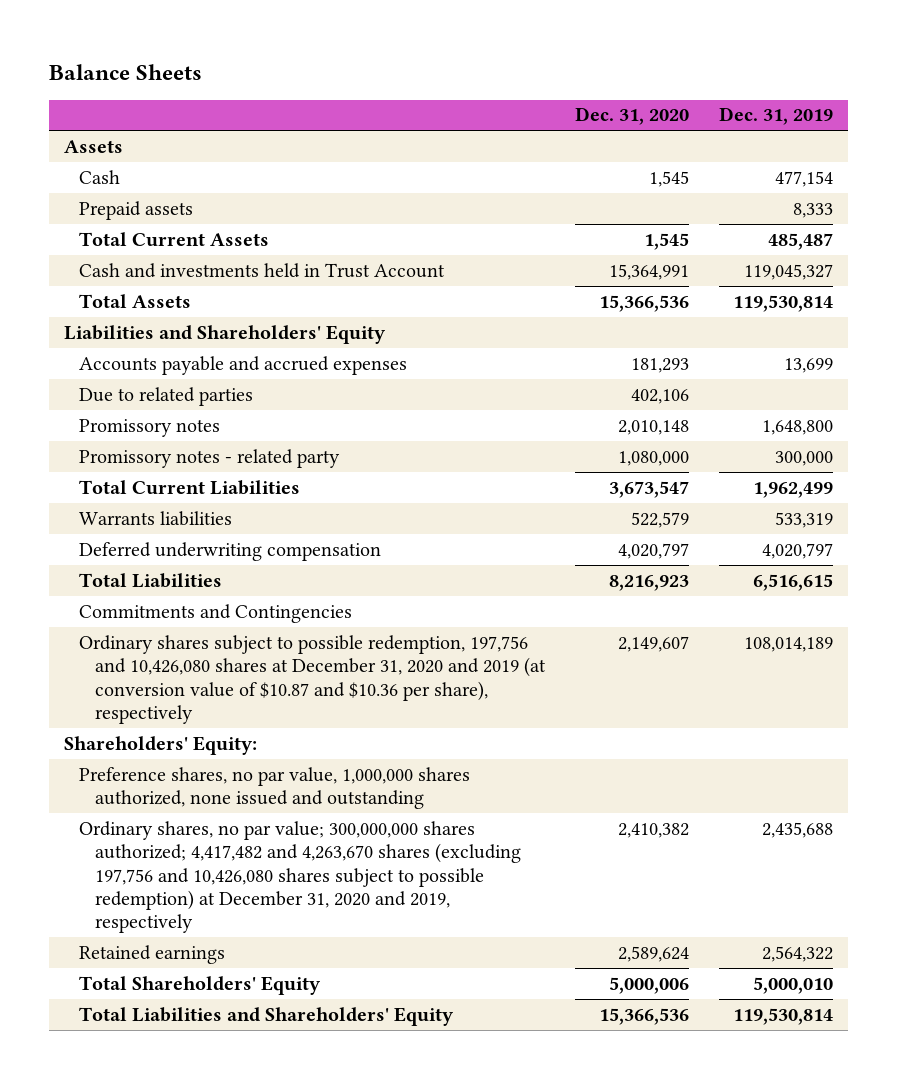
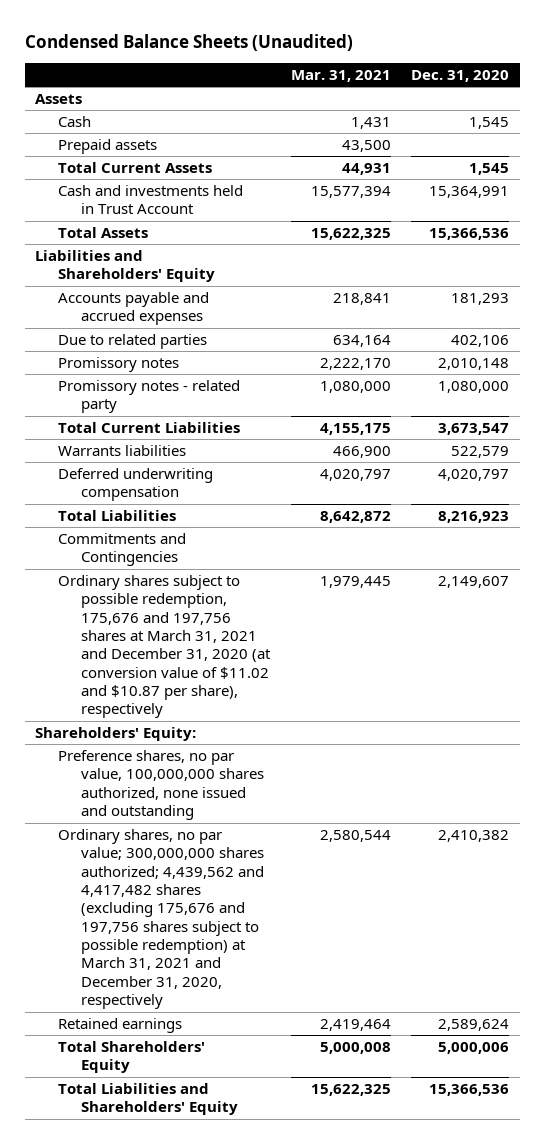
- Balance Sheets
+ Condensed Balance Sheets (Unaudited)
- | Dec. 31, 2020 | Dec. 31, 2019
+ | Mar. 31, 2021 | Dec. 31, 2020
- Ordinary shares subject to possible redemption, 197,756 and 10,426,080 shares at December 31, 2020 and 2019 (at conversion value of $10.87 and $10.36 per share), respectively | 2,149,607 | 108,014,189
+ Ordinary shares subject to possible redemption, 175,676 and 197,756 shares at March 31, 2021 and December 31, 2020 (at conversion value of $11.02 and $10.87 per share), respectively | 1,979,445 | 2,149,607
- Preference shares, no par value, 1,000,000 shares authorized, none issued and outstanding
- Ordinary shares, no par value; 300,000,000 shares authorized; 4,417,482 and 4,263,670 shares (excluding 197,756 and 10,426,080 shares subject to possible redemption) at December 31, 2020 and 2019, respectively | 2,410,382 | 2,435,688
+ Preference shares, no par value, 100,000,000 shares authorized, none issued and outstanding
+ Ordinary shares, no par value; 300,000,000 shares authorized; 4,439,562 and 4,417,482 shares (excluding 175,676 and 197,756 shares subject to possible redemption) at March 31, 2021 and December 31, 2020, respectively | 2,580,544 | 2,410,382

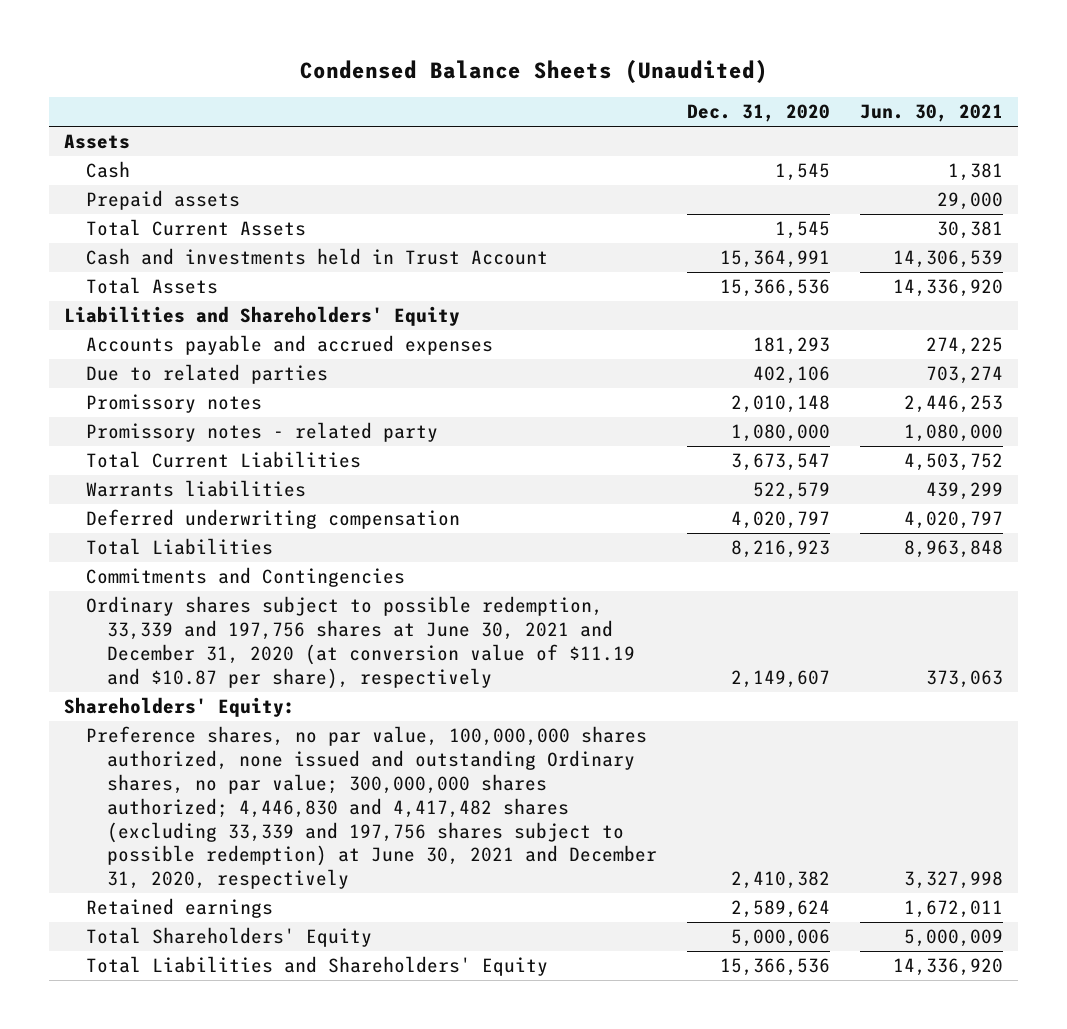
- | Mar. 31, 2021 | Dec. 31, 2020
+ | Dec. 31, 2020 | Jun. 30, 2021
- Ordinary shares subject to possible redemption, 175,676 and 197,756 shares at March 31, 2021 and December 31, 2020 (at conversion value of $11.02 and $10.87 per share), respectively | 1,979,445 | 2,149,607
+ Ordinary shares subject to possible redemption, 33,339 and 197,756 shares at June 30, 2021 and December 31, 2020 (at conversion value of $11.19 and $10.87 per share), respectively | 2,149,607 | 373,063
- Preference shares, no par value, 100,000,000 shares authorized, none issued and outstanding
- Ordinary shares, no par value; 300,000,000 shares authorized; 4,439,562 and 4,417,482 shares (excluding 175,676 and 197,756 shares subject to possible redemption) at March 31, 2021 and December 31, 2020, respectively | 2,580,544 | 2,410,382
+ Preference shares, no par value, 100,000,000 shares authorized, none issued and outstanding Ordinary shares, no par value; 300,000,000 shares authorized; 4,446,830 and 4,417,482 shares (excluding 33,339 and 197,756 shares subject to possible redemption) at June 30, 2021 and December 31, 2020, respectively | 2,410,382 | 3,327,998

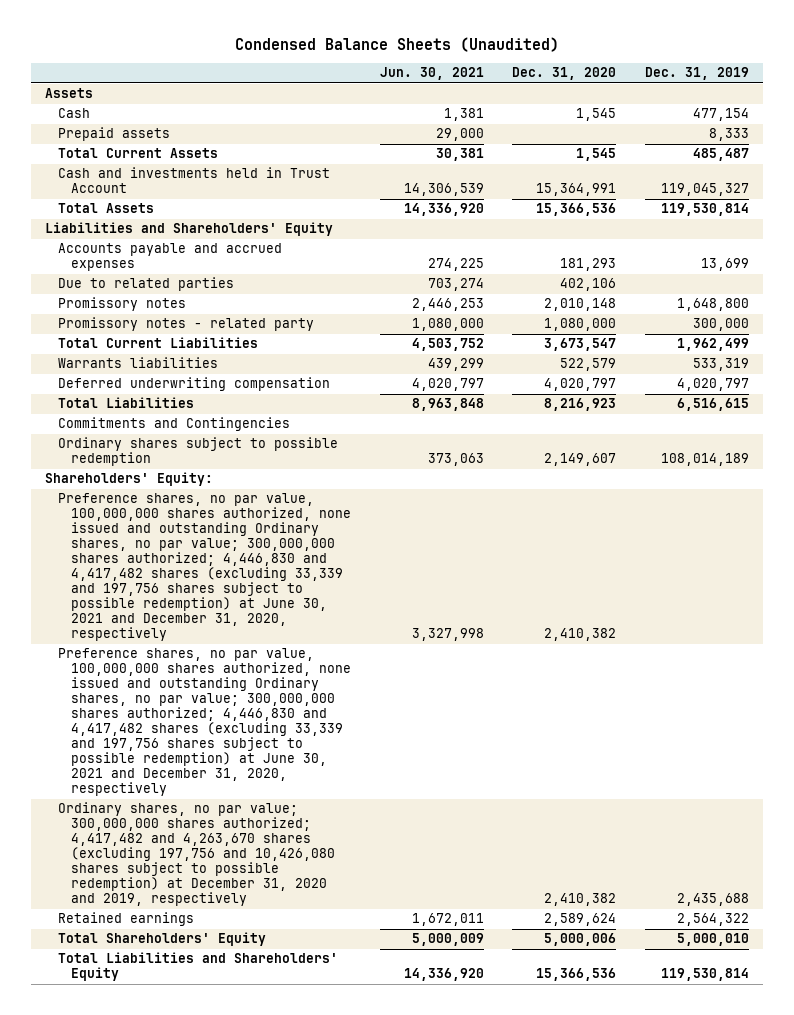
- | Dec. 31, 2020 | Jun. 30, 2021
+ | Jun. 30, 2021 | Dec. 31, 2020 | Dec. 31, 2019
- Ordinary shares subject to possible redemption, 33,339 and 197,756 shares at June 30, 2021 and December 31, 2020 (at conversion value of $11.19 and $10.87 per share), respectively | 2,149,607 | 373,063
+ Ordinary shares subject to possible redemption | 373,063 | 2,149,607 | 108,014,189
+ Preference shares, no par value, 100,000,000 shares authorized, none issued and outstanding Ordinary shares, no par value; 300,000,000 shares authorized; 4,446,830 and 4,417,482 shares (excluding 33,339 and 197,756 shares subject to possible redemption) at June 30, 2021 and December 31, 2020, respectively
+ Ordinary shares, no par value; 300,000,000 shares authorized; 4,417,482 and 4,263,670 shares (excluding 197,756 and 10,426,080 shares subject to possible redemption) at December 31, 2020 and 2019, respectively | | 2,410,382 | 2,435,688

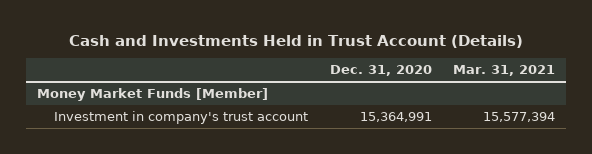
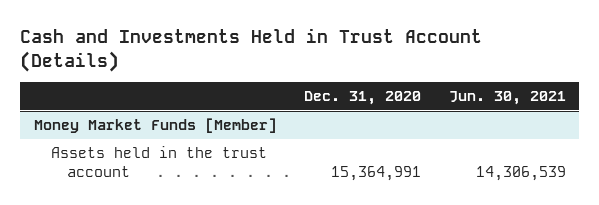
- | Dec. 31, 2020 | Mar. 31, 2021
+ | Dec. 31, 2020 | Jun. 30, 2021
@ Money Market Funds [Member]
- Investment in company's trust account | 15,364,991 | 15,577,394
+ Assets held in the trust account | 15,364,991 | 14,306,539

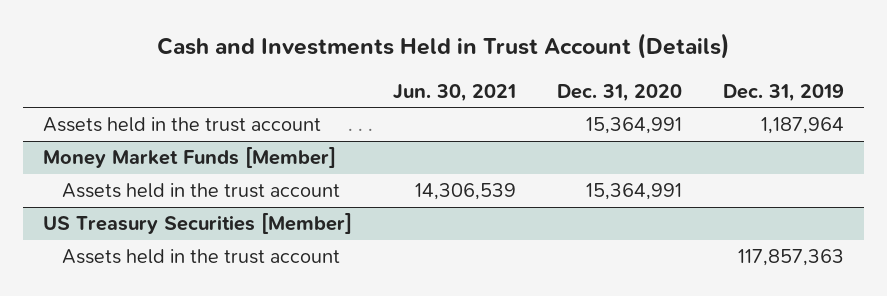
- | Dec. 31, 2020 | Jun. 30, 2021
+ | Jun. 30, 2021 | Dec. 31, 2020 | Dec. 31, 2019
+ Assets held in the trust account | | 15,364,991 | 1,187,964
+ US Treasury Securities [Member]
+ Assets held in the trust account | | | 117,857,363

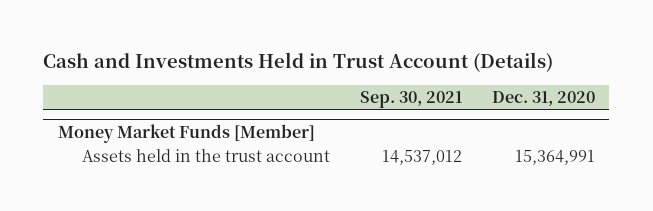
- | Jun. 30, 2021 | Dec. 31, 2020 | Dec. 31, 2019
+ | Sep. 30, 2021 | Dec. 31, 2020
- Assets held in the trust account | | 15,364,991 | 1,187,964
- US Treasury Securities [Member]
- Assets held in the trust account | | | 117,857,363

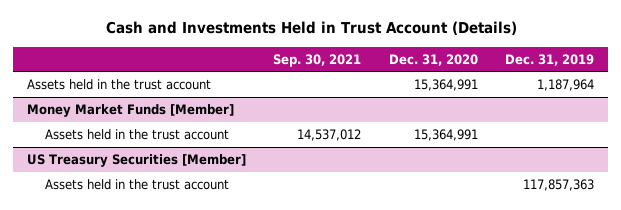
- | Sep. 30, 2021 | Dec. 31, 2020
+ | Sep. 30, 2021 | Dec. 31, 2020 | Dec. 31, 2019
+ Assets held in the trust account | | 15,364,991 | 1,187,964
+ US Treasury Securities [Member]
+ Assets held in the trust account | | | 117,857,363

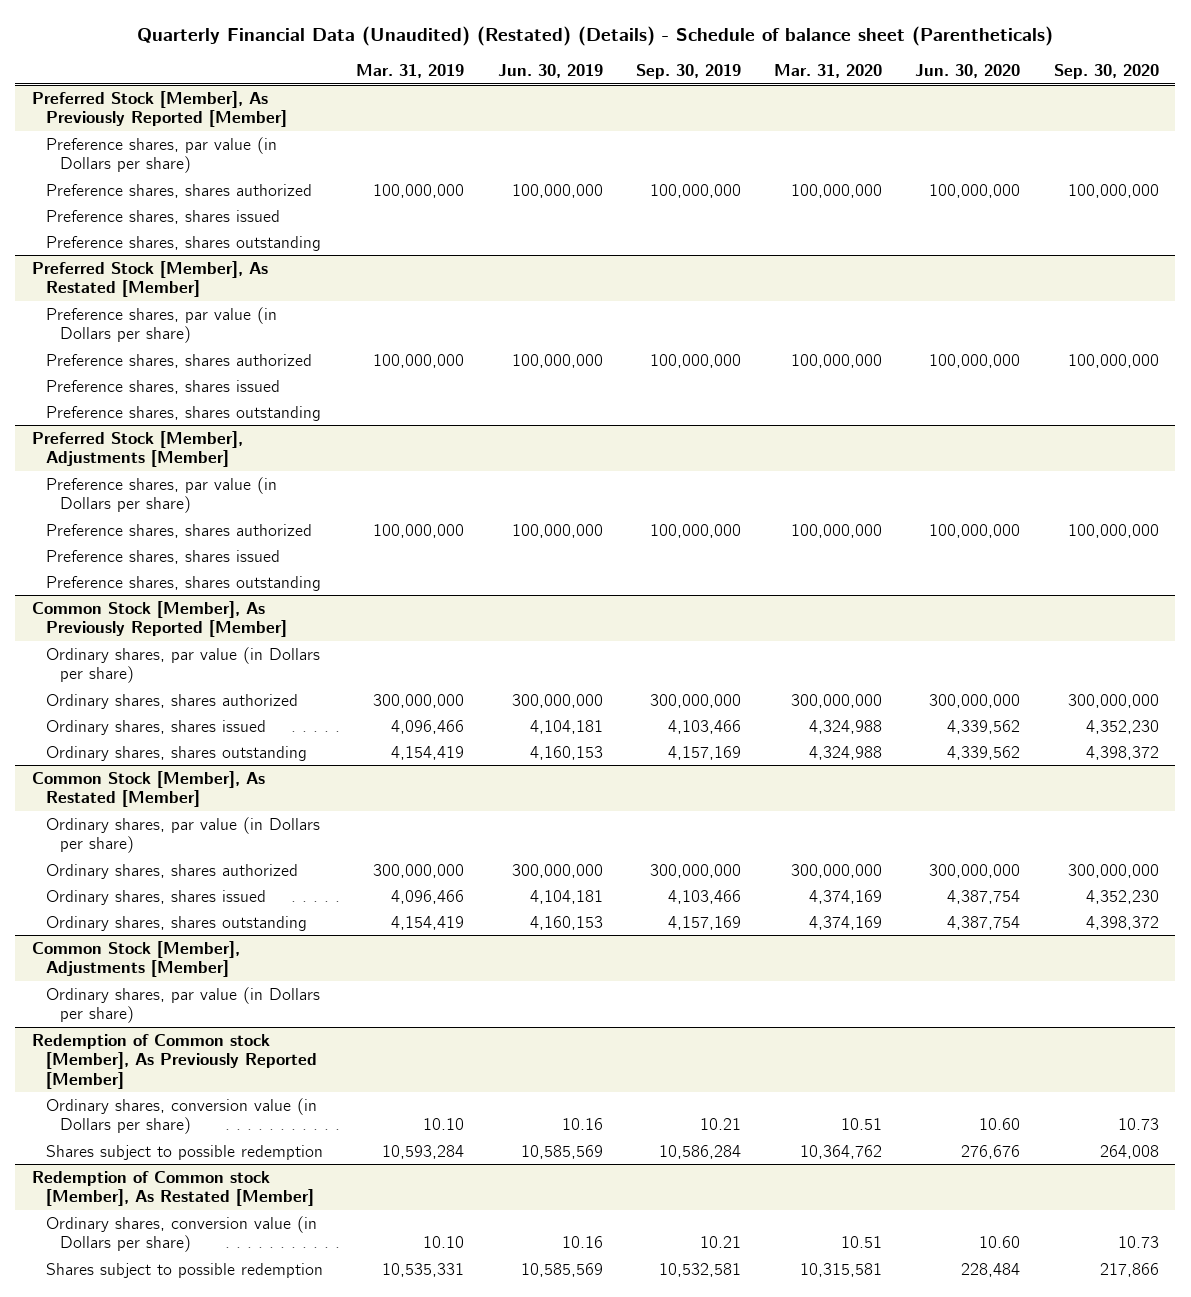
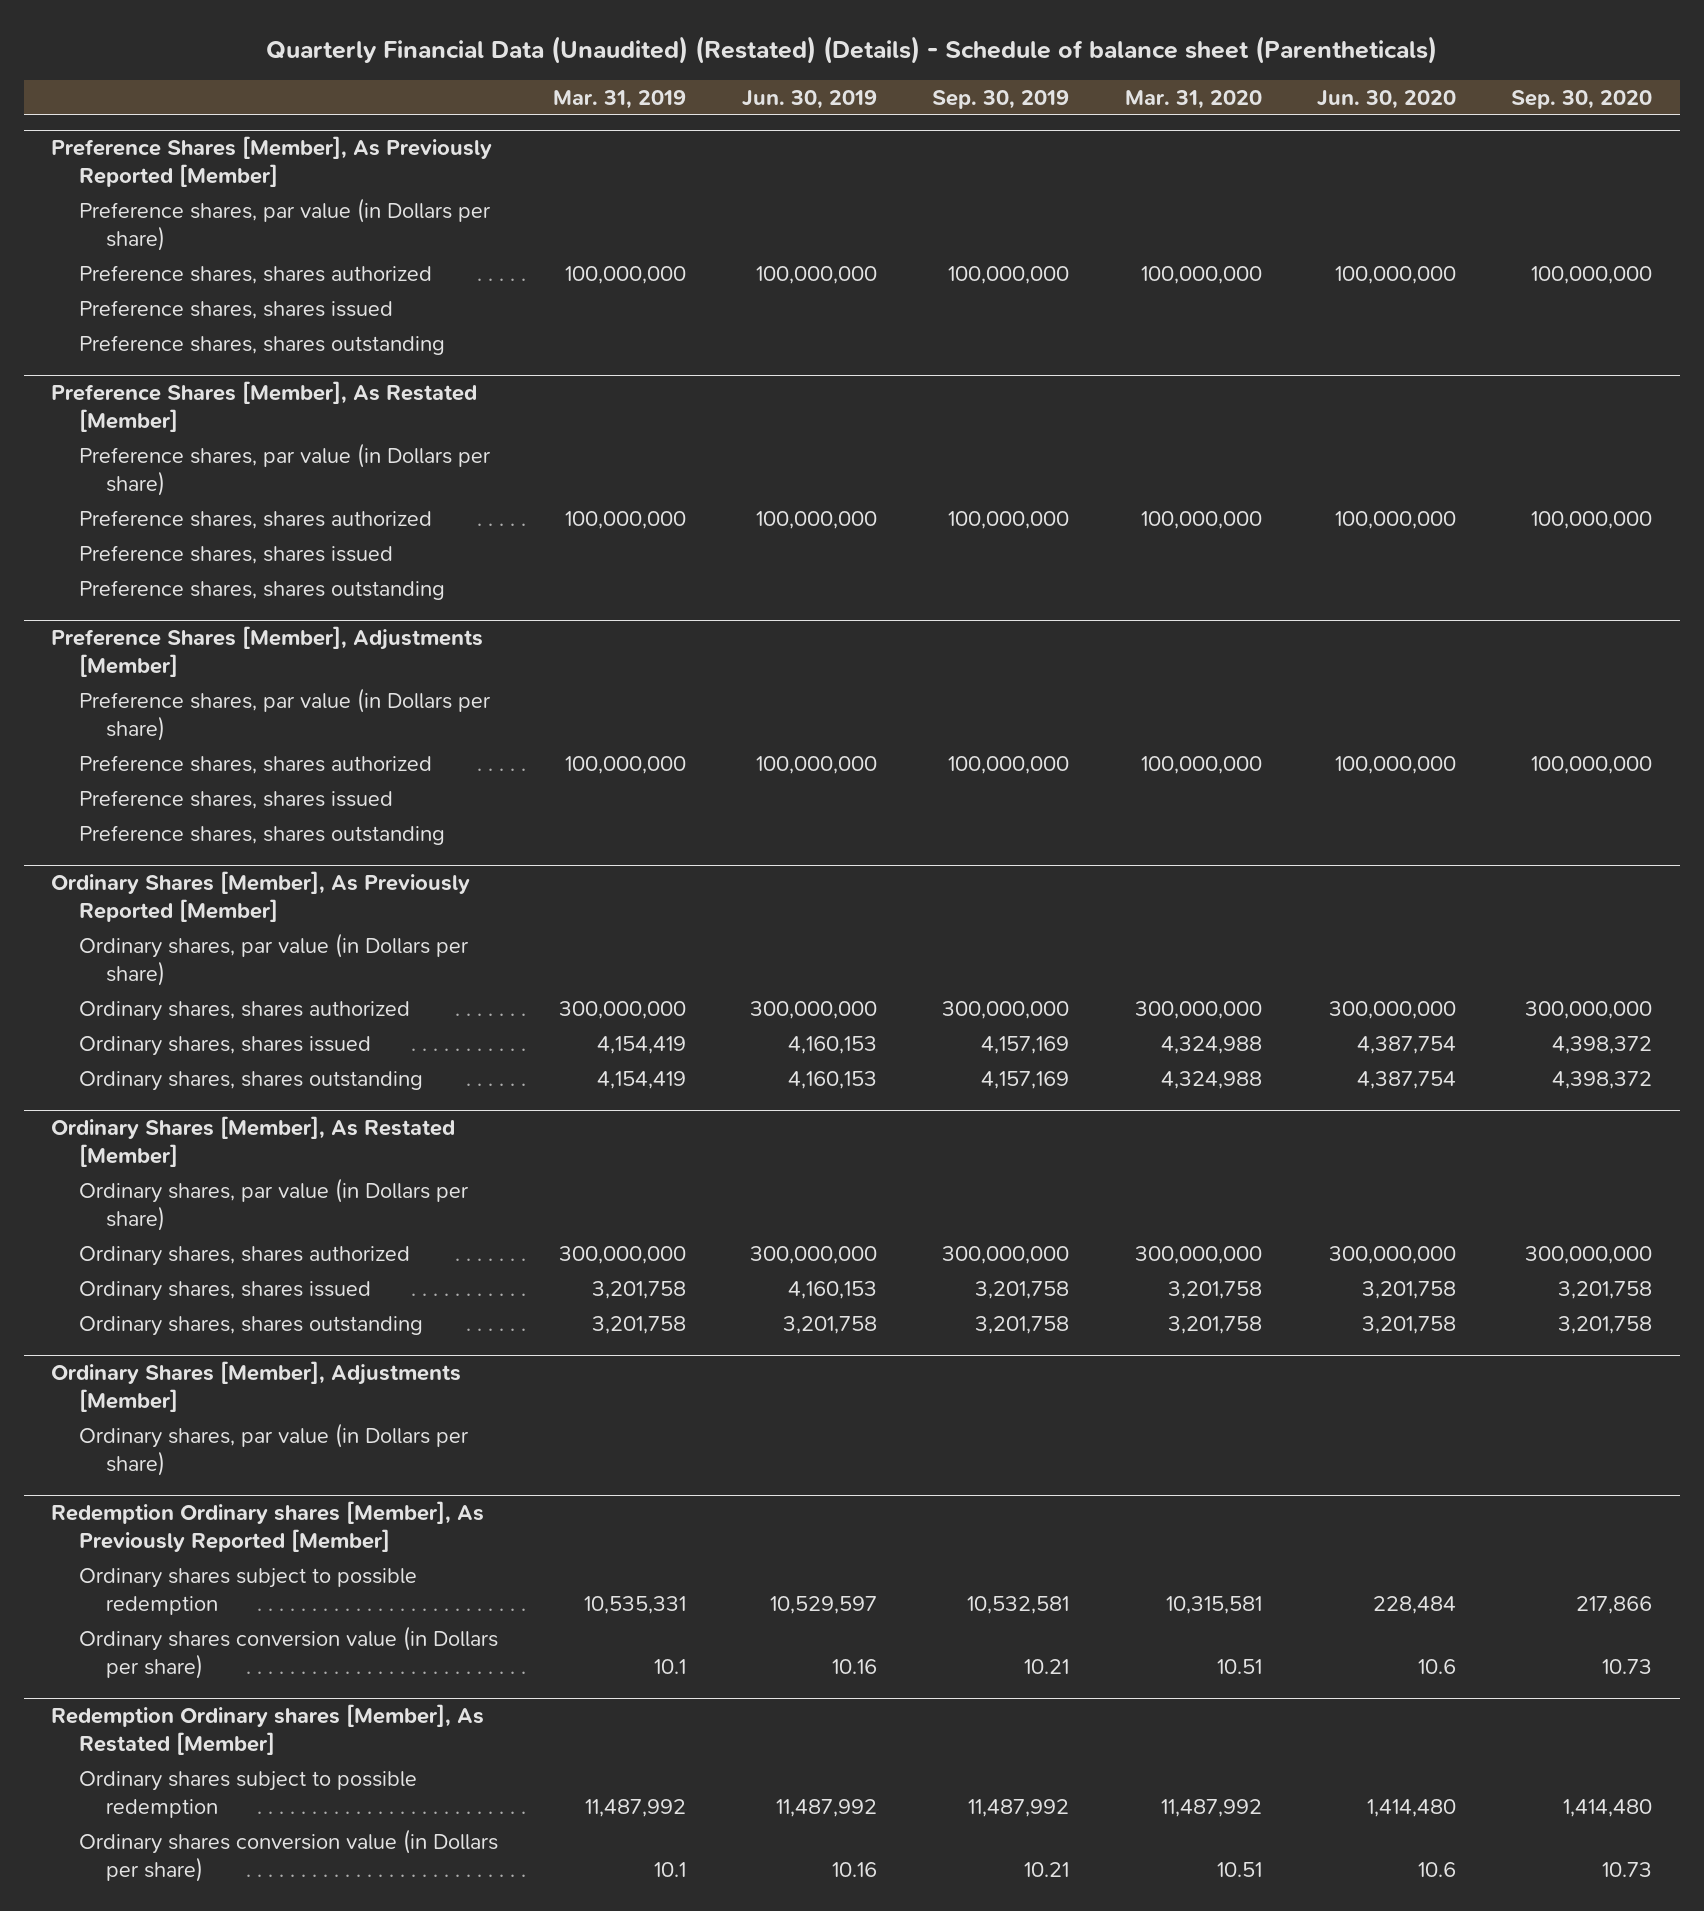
- Preferred Stock [Member], As Previously Reported [Member]
+ Preference Shares [Member], As Previously Reported [Member]
- Preferred Stock [Member], As Restated [Member]
+ Preference Shares [Member], As Restated [Member]
- Preferred Stock [Member], Adjustments [Member]
+ Preference Shares [Member], Adjustments [Member]
- Common Stock [Member], As Previously Reported [Member]
+ Ordinary Shares [Member], As Previously Reported [Member]
- Ordinary shares, shares issued | 4,096,466 | 4,104,181 | 4,103,466 | 4,324,988 | 4,339,562 | 4,352,230
- Ordinary shares, shares outstanding | 4,154,419 | 4,160,153 | 4,157,169 | 4,324,988 | 4,339,562 | 4,398,372
- Common Stock [Member], As Restated [Member]
+ Ordinary shares, shares issued | 4,154,419 | 4,160,153 | 4,157,169 | 4,324,988 | 4,387,754 | 4,398,372
+ Ordinary shares, shares outstanding | 4,154,419 | 4,160,153 | 4,157,169 | 4,324,988 | 4,387,754 | 4,398,372
+ Ordinary Shares [Member], As Restated [Member]
- Ordinary shares, shares issued | 4,096,466 | 4,104,181 | 4,103,466 | 4,374,169 | 4,387,754 | 4,352,230
- Ordinary shares, shares outstanding | 4,154,419 | 4,160,153 | 4,157,169 | 4,374,169 | 4,387,754 | 4,398,372
- Common Stock [Member], Adjustments [Member]
+ Ordinary shares, shares issued | 3,201,758 | 4,160,153 | 3,201,758 | 3,201,758 | 3,201,758 | 3,201,758
+ Ordinary shares, shares outstanding | 3,201,758 | 3,201,758 | 3,201,758 | 3,201,758 | 3,201,758 | 3,201,758
+ Ordinary Shares [Member], Adjustments [Member]
- Redemption of Common stock [Member], As Previously Reported [Member]
- Ordinary shares, conversion value (in Dollars per share) | 10.10 | 10.16 | 10.21 | 10.51 | 10.60 | 10.73
- Shares subject to possible redemption | 10,593,284 | 10,585,569 | 10,586,284 | 10,364,762 | 276,676 | 264,008
- Redemption of Common stock [Member], As Restated [Member]
- Ordinary shares, conversion value (in Dollars per share) | 10.10 | 10.16 | 10.21 | 10.51 | 10.60 | 10.73
- Shares subject to possible redemption | 10,535,331 | 10,585,569 | 10,532,581 | 10,315,581 | 228,484 | 217,866
+ Redemption Ordinary shares [Member], As Previously Reported [Member]
+ Ordinary shares subject to possible redemption | 10,535,331 | 10,529,597 | 10,532,581 | 10,315,581 | 228,484 | 217,866
+ Ordinary shares conversion value (in Dollars per share) | 10.1 | 10.16 | 10.21 | 10.51 | 10.6 | 10.73
+ Redemption Ordinary shares [Member], As Restated [Member]
+ Ordinary shares subject to possible redemption | 11,487,992 | 11,487,992 | 11,487,992 | 11,487,992 | 1,414,480 | 1,414,480
+ Ordinary shares conversion value (in Dollars per share) | 10.1 | 10.16 | 10.21 | 10.51 | 10.6 | 10.73

